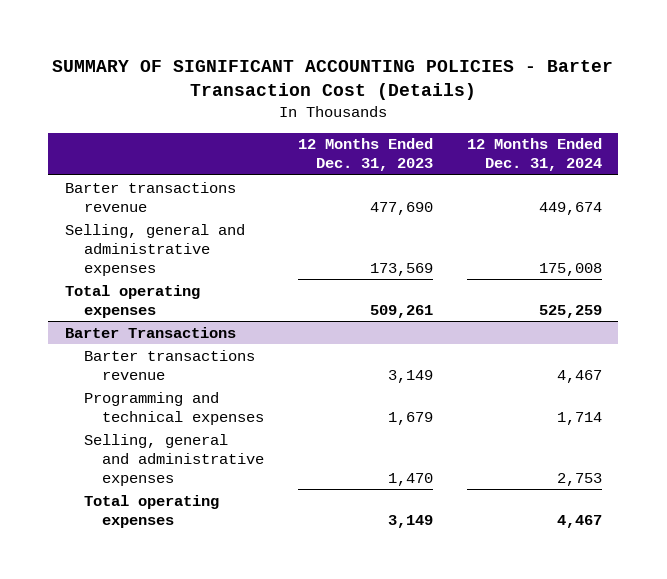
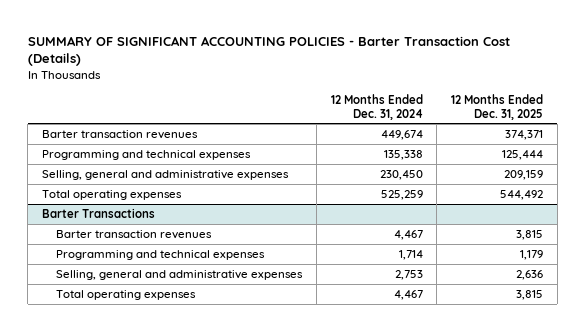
- | 12 Months Ended Dec. 31, 2023 | 12 Months Ended Dec. 31, 2024
+ | 12 Months Ended Dec. 31, 2024 | 12 Months Ended Dec. 31, 2025
- Barter transactions revenue | 477,690 | 449,674
- Selling, general and administrative expenses | 173,569 | 175,008
+ Barter transaction revenues | 449,674 | 374,371
+ Programming and technical expenses | 135,338 | 125,444
+ Selling, general and administrative expenses | 230,450 | 209,159
@ Barter Transactions
- Barter transactions revenue | 3,149 | 4,467
+ Barter transaction revenues | 4,467 | 3,815

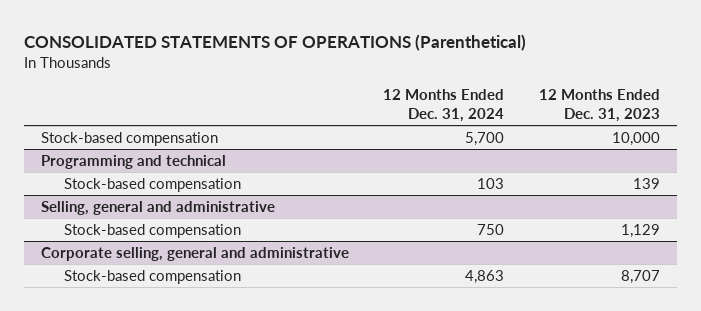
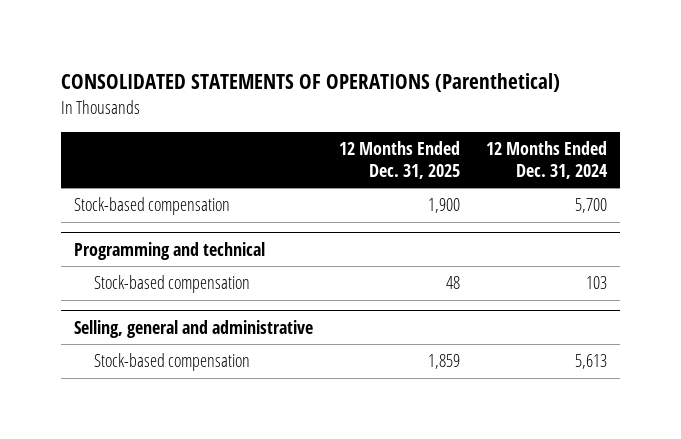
- | 12 Months Ended Dec. 31, 2024 | 12 Months Ended Dec. 31, 2023
+ | 12 Months Ended Dec. 31, 2025 | 12 Months Ended Dec. 31, 2024
@ Selling, general and administrative
- Stock-based compensation | 750 | 1,129
- Corporate selling, general and administrative
- Stock-based compensation | 4,863 | 8,707
@ Selling, general and administrative
+ Stock-based compensation | 1,859 | 5,613

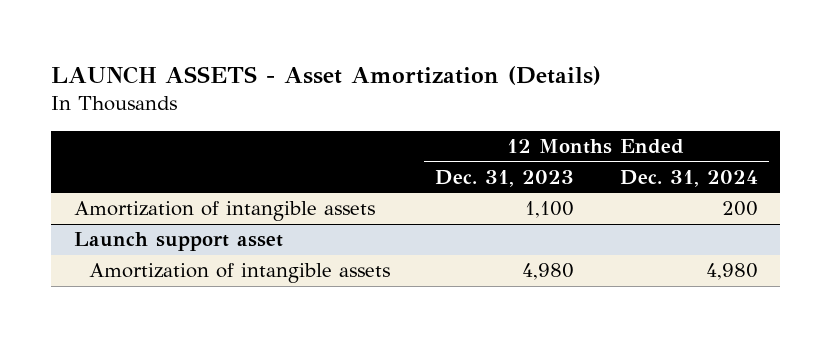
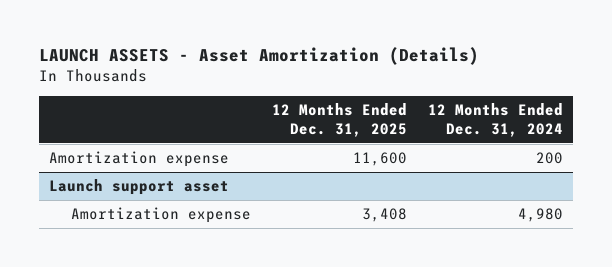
- | 12 Months Ended Dec. 31, 2023 | 12 Months Ended Dec. 31, 2024
+ | 12 Months Ended Dec. 31, 2025 | 12 Months Ended Dec. 31, 2024
- Amortization of intangible assets | 1,100 | 200
+ Amortization expense | 11,600 | 200
@ Launch support asset
- Amortization of intangible assets | 4,980 | 4,980
+ Amortization expense | 3,408 | 4,980

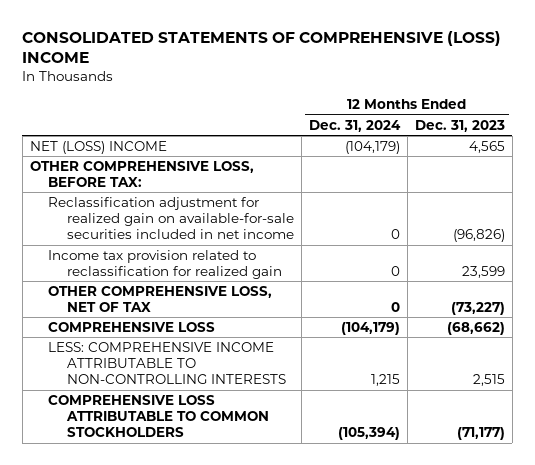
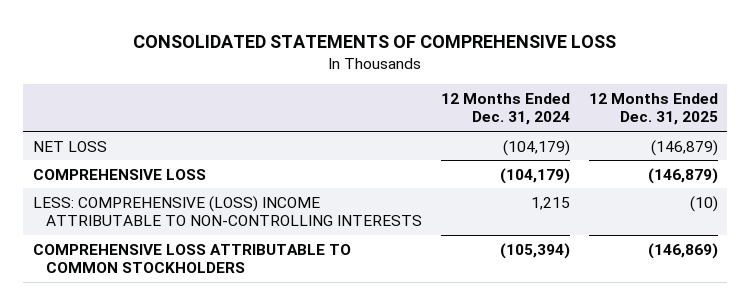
- CONSOLIDATED STATEMENTS OF COMPREHENSIVE (LOSS) INCOME
+ CONSOLIDATED STATEMENTS OF COMPREHENSIVE LOSS
- | 12 Months Ended Dec. 31, 2024 | 12 Months Ended Dec. 31, 2023
+ | 12 Months Ended Dec. 31, 2024 | 12 Months Ended Dec. 31, 2025
- NET (LOSS) INCOME | (104,179) | 4,565
- OTHER COMPREHENSIVE LOSS, BEFORE TAX:
- Reclassification adjustment for realized gain on available-for-sale securities included in net income | 0 | (96,826)
- Income tax provision related to reclassification for realized gain | 0 | 23,599
- OTHER COMPREHENSIVE LOSS, NET OF TAX | 0 | (73,227)
+ NET LOSS | (104,179) | (146,879)
- LESS: COMPREHENSIVE INCOME ATTRIBUTABLE TO NON-CONTROLLING INTERESTS | 1,215 | 2,515
+ LESS: COMPREHENSIVE (LOSS) INCOME ATTRIBUTABLE TO NON-CONTROLLING INTERESTS | 1,215 | (10)

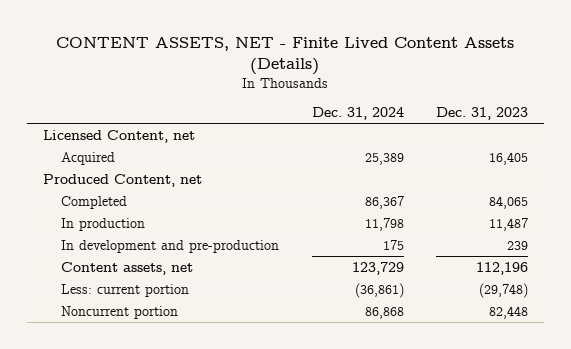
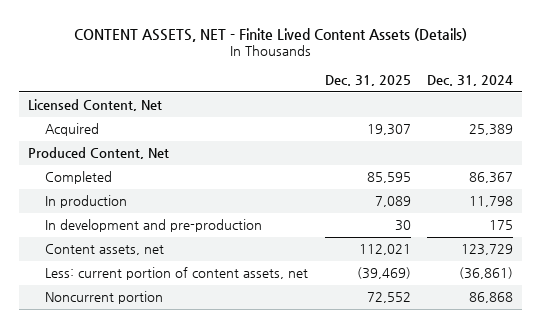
- | Dec. 31, 2024 | Dec. 31, 2023
+ | Dec. 31, 2025 | Dec. 31, 2024
- Licensed Content, net
+ Licensed Content, Net
- Produced Content, net
+ Produced Content, Net
- Less: current portion | (36,861) | (29,748)
+ Less: current portion of content assets, net | (39,469) | (36,861)

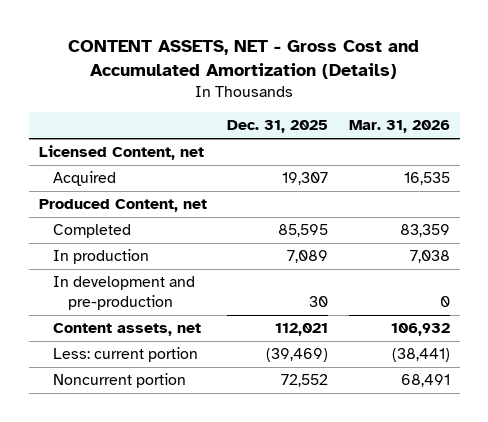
- CONTENT ASSETS, NET - Finite Lived Content Assets (Details)
+ CONTENT ASSETS, NET - Gross Cost and Accumulated Amortization (Details)
- | Dec. 31, 2025 | Dec. 31, 2024
+ | Dec. 31, 2025 | Mar. 31, 2026
- Licensed Content, Net
+ Licensed Content, net
- Produced Content, Net
+ Produced Content, net
- Less: current portion of content assets, net | (39,469) | (36,861)
+ Less: current portion | (39,469) | (38,441)

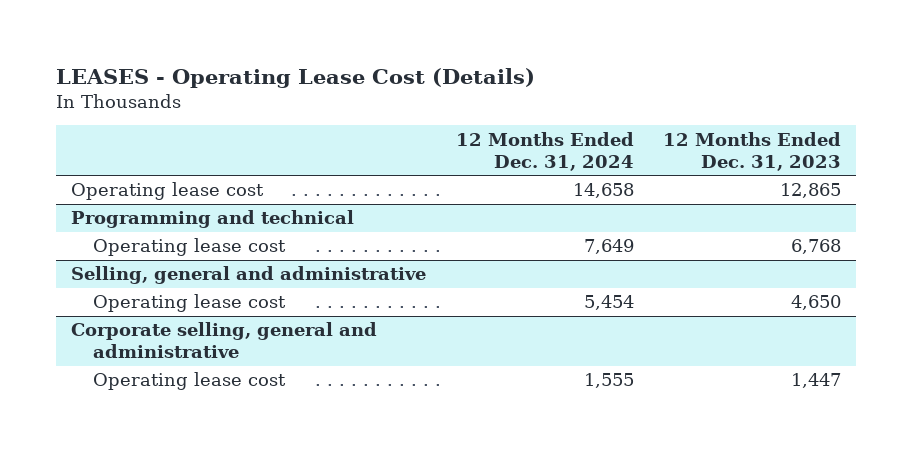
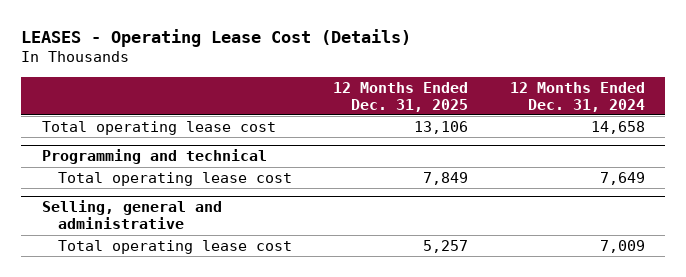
- | 12 Months Ended Dec. 31, 2024 | 12 Months Ended Dec. 31, 2023
+ | 12 Months Ended Dec. 31, 2025 | 12 Months Ended Dec. 31, 2024
- Operating lease cost | 14,658 | 12,865
+ Total operating lease cost | 13,106 | 14,658
@ Programming and technical
- Operating lease cost | 7,649 | 6,768
+ Total operating lease cost | 7,849 | 7,649
@ Selling, general and administrative
- Operating lease cost | 5,454 | 4,650
- Corporate selling, general and administrative
- Operating lease cost | 1,555 | 1,447
@ Selling, general and administrative
+ Total operating lease cost | 5,257 | 7,009

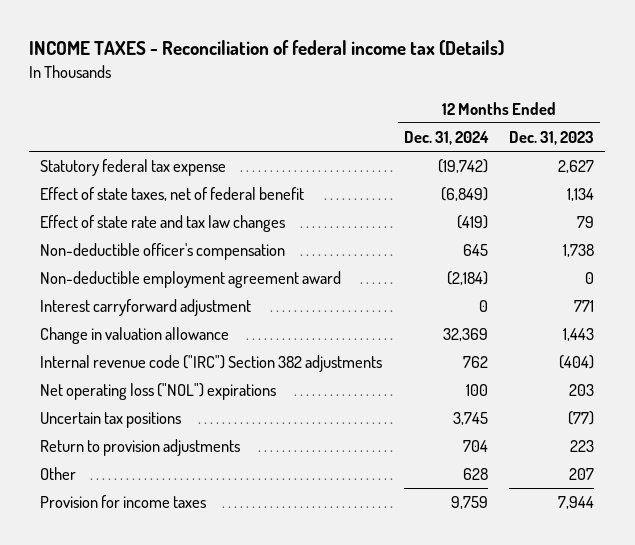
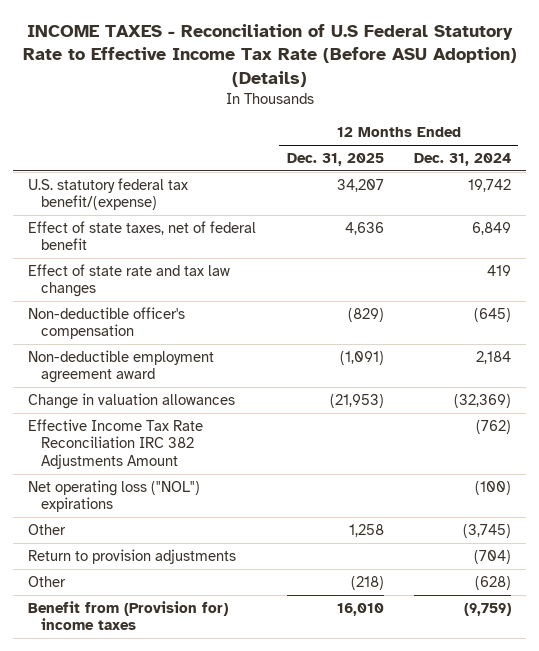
- INCOME TAXES - Reconciliation of federal income tax (Details)
+ INCOME TAXES - Reconciliation of U.S Federal Statutory Rate to Effective Income Tax Rate (Before ASU Adoption) (Details)
- | 12 Months Ended Dec. 31, 2024 | 12 Months Ended Dec. 31, 2023
+ | 12 Months Ended Dec. 31, 2025 | 12 Months Ended Dec. 31, 2024
- Statutory federal tax expense | (19,742) | 2,627
- Effect of state taxes, net of federal benefit | (6,849) | 1,134
- Effect of state rate and tax law changes | (419) | 79
- Non-deductible officer's compensation | 645 | 1,738
- Non-deductible employment agreement award | (2,184) | 0
- Interest carryforward adjustment | 0 | 771
- Change in valuation allowance | 32,369 | 1,443
- Internal revenue code ("IRC") Section 382 adjustments | 762 | (404)
- Net operating loss ("NOL") expirations | 100 | 203
- Uncertain tax positions | 3,745 | (77)
- Return to provision adjustments | 704 | 223
- Other | 628 | 207
- Provision for income taxes | 9,759 | 7,944
+ U.S. statutory federal tax benefit/(expense) | 34,207 | 19,742
+ Effect of state taxes, net of federal benefit | 4,636 | 6,849
+ Effect of state rate and tax law changes | | 419
+ Non-deductible officer's compensation | (829) | (645)
+ Non-deductible employment agreement award | (1,091) | 2,184
+ Change in valuation allowances | (21,953) | (32,369)
+ Effective Income Tax Rate Reconciliation IRC 382 Adjustments Amount | | (762)
+ Net operating loss ("NOL") expirations | | (100)
+ Other | 1,258 | (3,745)
+ Return to provision adjustments | | (704)
+ Other | (218) | (628)
+ Benefit from (Provision for) income taxes | 16,010 | (9,759)

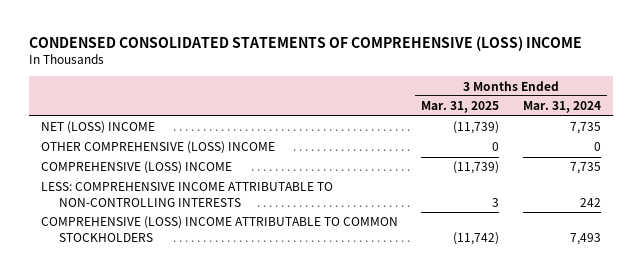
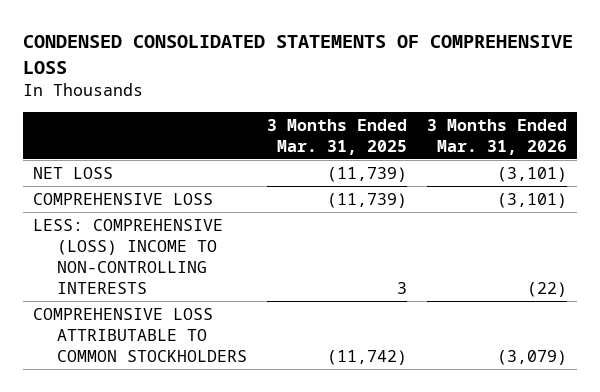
- CONDENSED CONSOLIDATED STATEMENTS OF COMPREHENSIVE (LOSS) INCOME
+ CONDENSED CONSOLIDATED STATEMENTS OF COMPREHENSIVE LOSS
- | 3 Months Ended Mar. 31, 2025 | 3 Months Ended Mar. 31, 2024
+ | 3 Months Ended Mar. 31, 2025 | 3 Months Ended Mar. 31, 2026
- NET (LOSS) INCOME | (11,739) | 7,735
- OTHER COMPREHENSIVE (LOSS) INCOME | 0 | 0
- COMPREHENSIVE (LOSS) INCOME | (11,739) | 7,735
- LESS: COMPREHENSIVE INCOME ATTRIBUTABLE TO NON-CONTROLLING INTERESTS | 3 | 242
- COMPREHENSIVE (LOSS) INCOME ATTRIBUTABLE TO COMMON STOCKHOLDERS | (11,742) | 7,493
+ NET LOSS | (11,739) | (3,101)
+ COMPREHENSIVE LOSS | (11,739) | (3,101)
+ LESS: COMPREHENSIVE (LOSS) INCOME TO NON-CONTROLLING INTERESTS | 3 | (22)
+ COMPREHENSIVE LOSS ATTRIBUTABLE TO COMMON STOCKHOLDERS | (11,742) | (3,079)

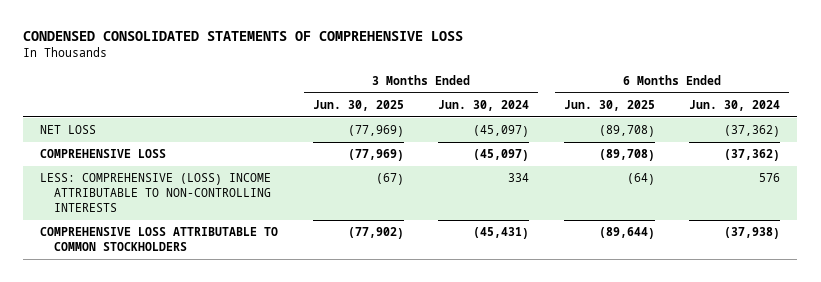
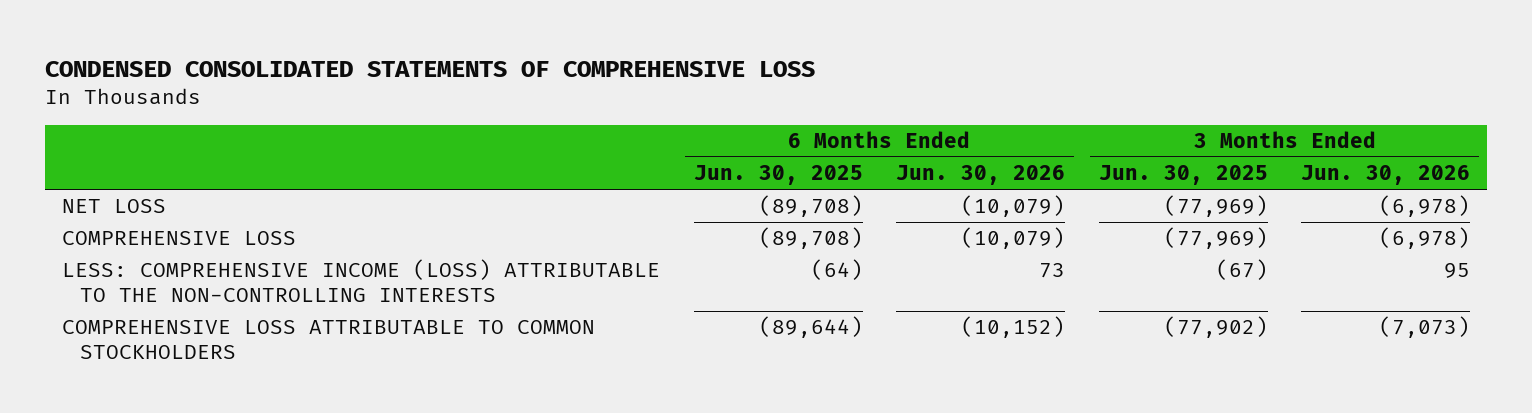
- | 3 Months Ended Jun. 30, 2025 | 3 Months Ended Jun. 30, 2024 | 6 Months Ended Jun. 30, 2025 | 6 Months Ended Jun. 30, 2024
+ | 6 Months Ended Jun. 30, 2025 | 6 Months Ended Jun. 30, 2026 | 3 Months Ended Jun. 30, 2025 | 3 Months Ended Jun. 30, 2026
- LESS: COMPREHENSIVE (LOSS) INCOME ATTRIBUTABLE TO NON-CONTROLLING INTERESTS | (67) | 334 | (64) | 576
+ LESS: COMPREHENSIVE INCOME (LOSS) ATTRIBUTABLE TO THE NON-CONTROLLING INTERESTS | (64) | 73 | (67) | 95

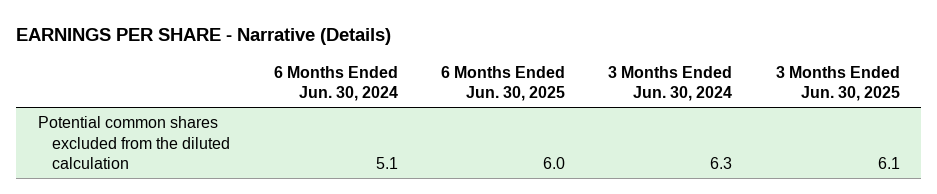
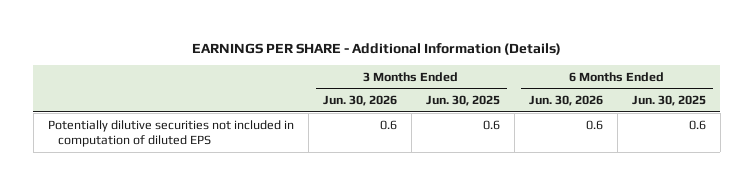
- EARNINGS PER SHARE - Narrative (Details)
+ EARNINGS PER SHARE - Additional Information (Details)
- | 6 Months Ended Jun. 30, 2024 | 6 Months Ended Jun. 30, 2025 | 3 Months Ended Jun. 30, 2024 | 3 Months Ended Jun. 30, 2025
+ | 3 Months Ended Jun. 30, 2026 | 3 Months Ended Jun. 30, 2025 | 6 Months Ended Jun. 30, 2026 | 6 Months Ended Jun. 30, 2025
- Potential common shares excluded from the diluted calculation | 5.1 | 6.0 | 6.3 | 6.1
+ Potentially dilutive securities not included in computation of diluted EPS | 0.6 | 0.6 | 0.6 | 0.6

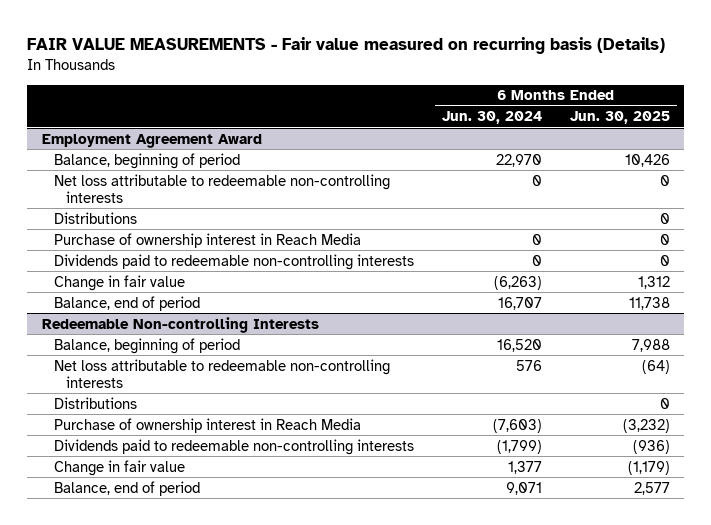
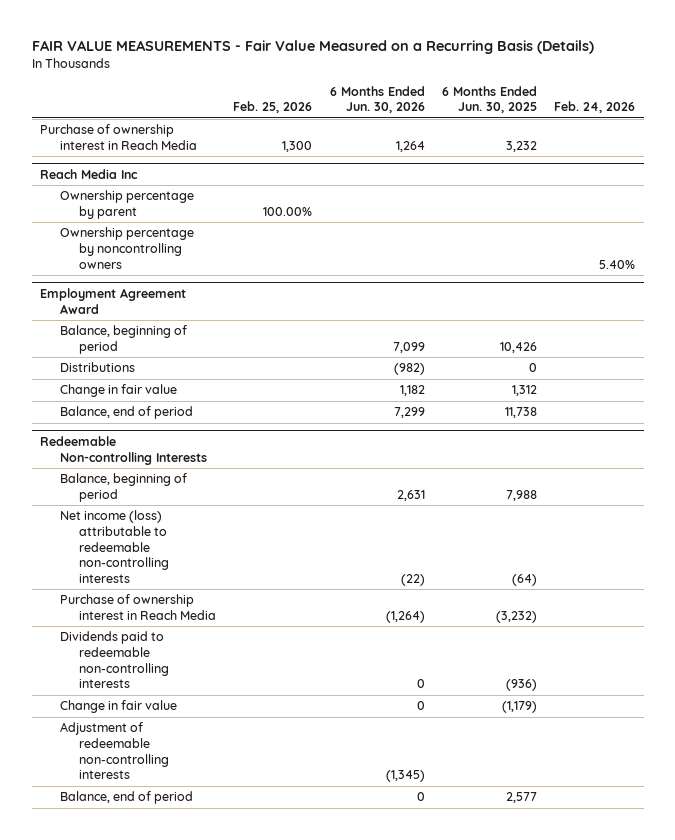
- FAIR VALUE MEASUREMENTS - Fair value measured on recurring basis (Details)
+ FAIR VALUE MEASUREMENTS - Fair Value Measured on a Recurring Basis (Details)
- | 6 Months Ended Jun. 30, 2024 | 6 Months Ended Jun. 30, 2025
+ | Feb. 25, 2026 | 6 Months Ended Jun. 30, 2026 | 6 Months Ended Jun. 30, 2025 | Feb. 24, 2026
+ Purchase of ownership interest in Reach Media | 1,300 | 1,264 | 3,232 |
+ Reach Media Inc
+ Ownership percentage by parent | 100.00% | | |
+ Ownership percentage by noncontrolling owners | | | | 5.40%
@ Employment Agreement Award
- Net loss attributable to redeemable non-controlling interests | 0 | 0
- Purchase of ownership interest in Reach Media | 0 | 0
- Dividends paid to redeemable non-controlling interests | 0 | 0
@ Redeemable Non-controlling Interests
- Net loss attributable to redeemable non-controlling interests | 576 | (64)
- Distributions | | 0
+ Net income (loss) attributable to redeemable non-controlling interests | | (22) | (64) |
+ Adjustment of redeemable non-controlling interests | | (1,345) | |

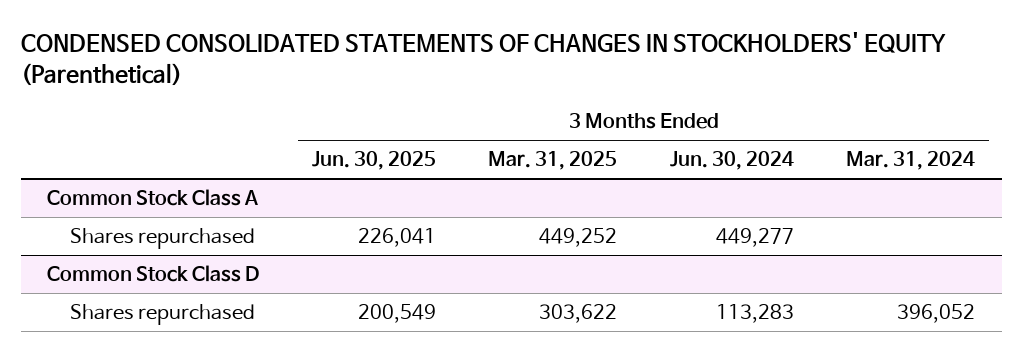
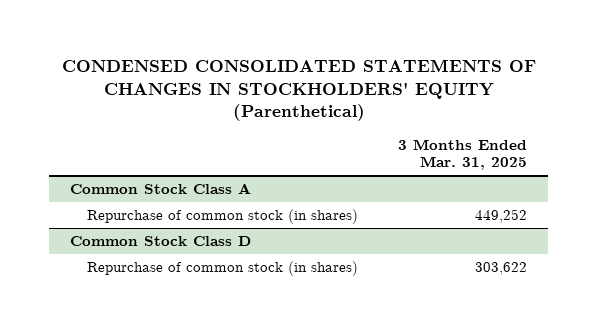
- | 3 Months Ended Jun. 30, 2025 | 3 Months Ended Mar. 31, 2025 | 3 Months Ended Jun. 30, 2024 | 3 Months Ended Mar. 31, 2024
+ | 3 Months Ended Mar. 31, 2025
@ Common Stock Class A
- Shares repurchased | 226,041 | 449,252 | 449,277 |
+ Repurchase of common stock (in shares) | 449,252
@ Common Stock Class D
- Shares repurchased | 200,549 | 303,622 | 113,283 | 396,052
+ Repurchase of common stock (in shares) | 303,622

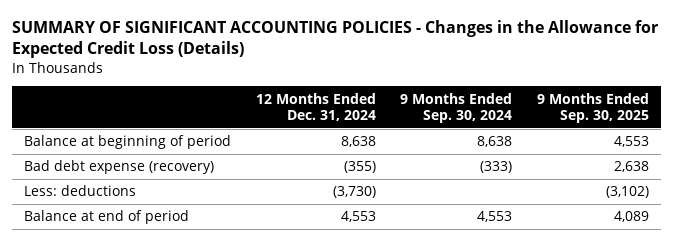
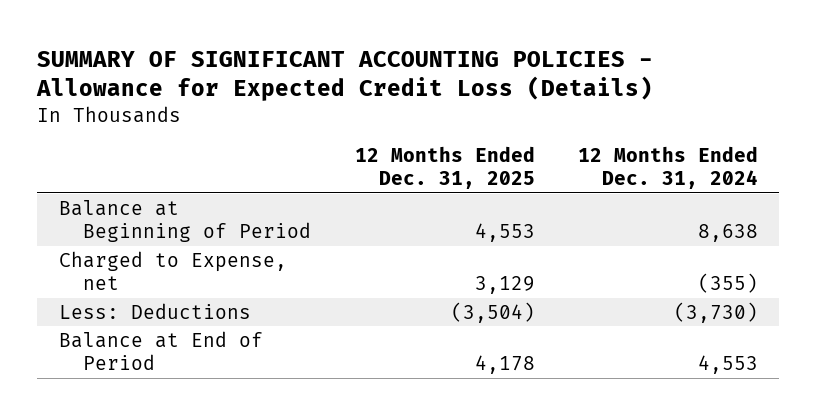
- SUMMARY OF SIGNIFICANT ACCOUNTING POLICIES - Changes in the Allowance for Expected Credit Loss (Details)
+ SUMMARY OF SIGNIFICANT ACCOUNTING POLICIES - Allowance for Expected Credit Loss (Details)
- | 12 Months Ended Dec. 31, 2024 | 9 Months Ended Sep. 30, 2024 | 9 Months Ended Sep. 30, 2025
+ | 12 Months Ended Dec. 31, 2025 | 12 Months Ended Dec. 31, 2024
- Balance at beginning of period | 8,638 | 8,638 | 4,553
- Bad debt expense (recovery) | (355) | (333) | 2,638
- Less: deductions | (3,730) | | (3,102)
- Balance at end of period | 4,553 | 4,553 | 4,089
+ Balance at Beginning of Period | 4,553 | 8,638
+ Charged to Expense, net | 3,129 | (355)
+ Less: Deductions | (3,504) | (3,730)
+ Balance at End of Period | 4,178 | 4,553

